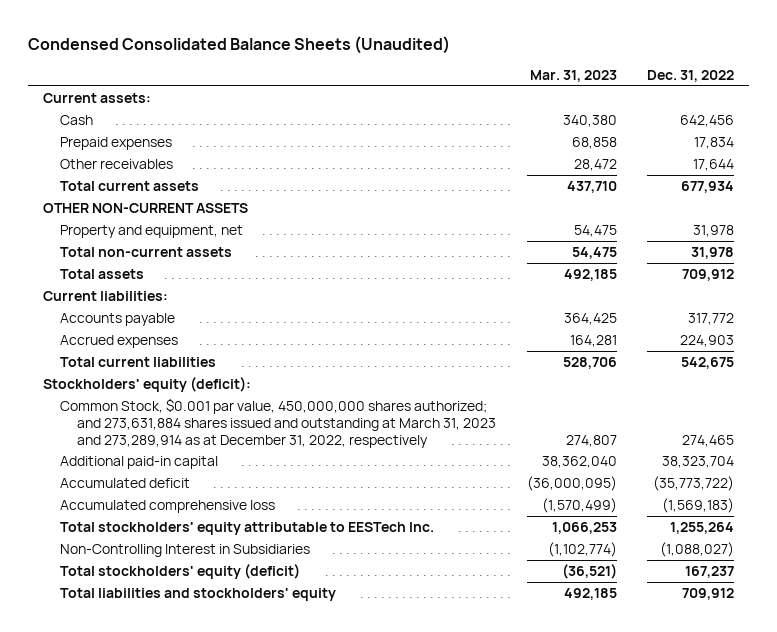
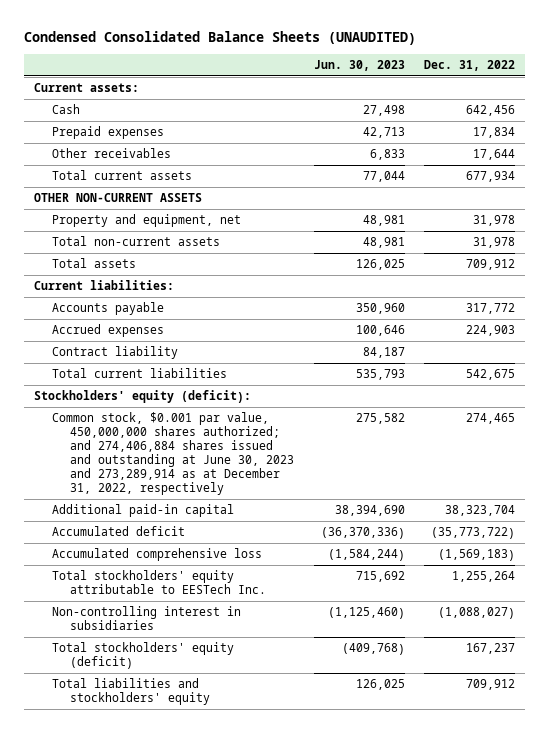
- Condensed Consolidated Balance Sheets (Unaudited)
+ Condensed Consolidated Balance Sheets (UNAUDITED)
- | Mar. 31, 2023 | Dec. 31, 2022
+ | Jun. 30, 2023 | Dec. 31, 2022
+ Contract liability | 84,187 |
- Common Stock, $0.001 par value, 450,000,000 shares authorized; and 273,631,884 shares issued and outstanding at March 31, 2023 and 273,289,914 as at December 31, 2022, respectively | 274,807 | 274,465
+ Common stock, $0.001 par value, 450,000,000 shares authorized; and 274,406,884 shares issued and outstanding at June 30, 2023 and 273,289,914 as at December 31, 2022, respectively | 275,582 | 274,465
- Non-Controlling Interest in Subsidiaries | (1,102,774) | (1,088,027)
+ Non-controlling interest in subsidiaries | (1,125,460) | (1,088,027)

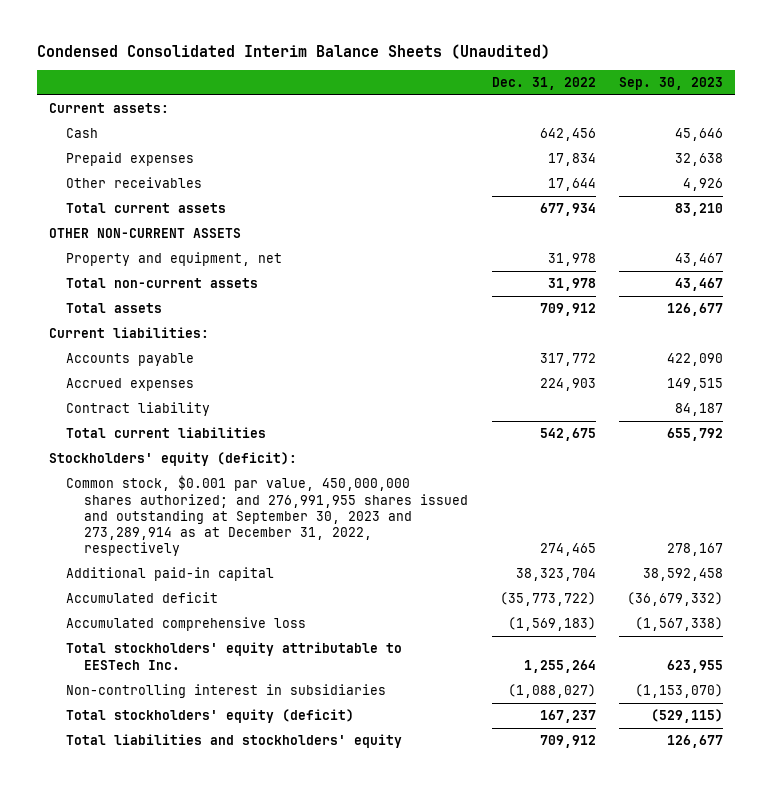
- Condensed Consolidated Balance Sheets (UNAUDITED)
+ Condensed Consolidated Interim Balance Sheets (Unaudited)
- | Jun. 30, 2023 | Dec. 31, 2022
+ | Dec. 31, 2022 | Sep. 30, 2023
- Common stock, $0.001 par value, 450,000,000 shares authorized; and 274,406,884 shares issued and outstanding at June 30, 2023 and 273,289,914 as at December 31, 2022, respectively | 275,582 | 274,465
+ Common stock, $0.001 par value, 450,000,000 shares authorized; and 276,991,955 shares issued and outstanding at September 30, 2023 and 273,289,914 as at December 31, 2022, respectively | 274,465 | 278,167

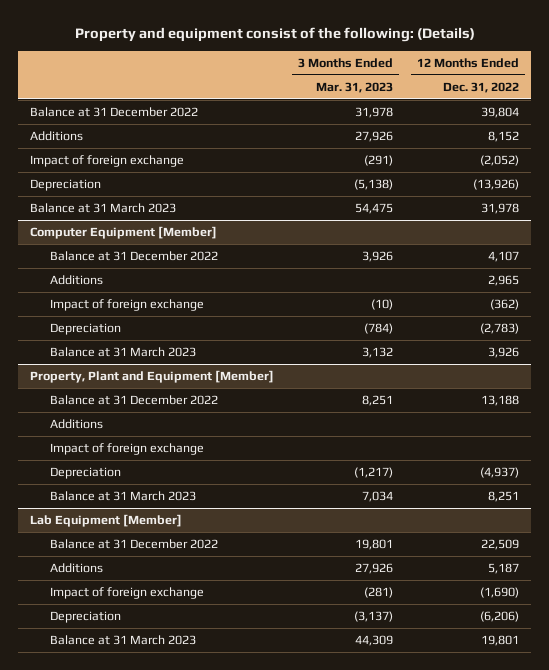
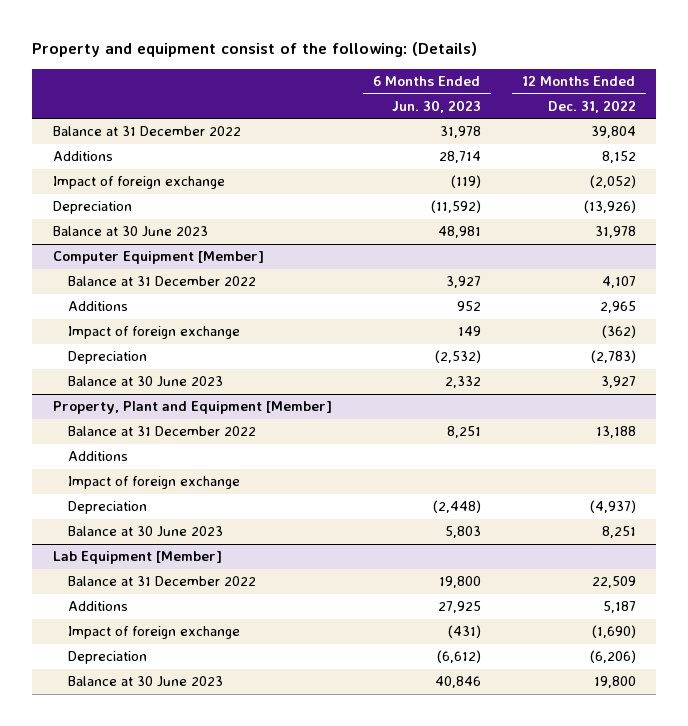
- | 3 Months Ended Mar. 31, 2023 | 12 Months Ended Dec. 31, 2022
+ | 6 Months Ended Jun. 30, 2023 | 12 Months Ended Dec. 31, 2022
- Balance at 31 March 2023 | 54,475 | 31,978
+ Balance at 30 June 2023 | 48,981 | 31,978
@ Computer Equipment [Member]
- Balance at 31 March 2023 | 3,132 | 3,926
+ Balance at 30 June 2023 | 2,332 | 3,927
@ Property, Plant and Equipment [Member]
- Balance at 31 March 2023 | 7,034 | 8,251
+ Balance at 30 June 2023 | 5,803 | 8,251
@ Lab Equipment [Member]
- Balance at 31 March 2023 | 44,309 | 19,801
+ Balance at 30 June 2023 | 40,846 | 19,800

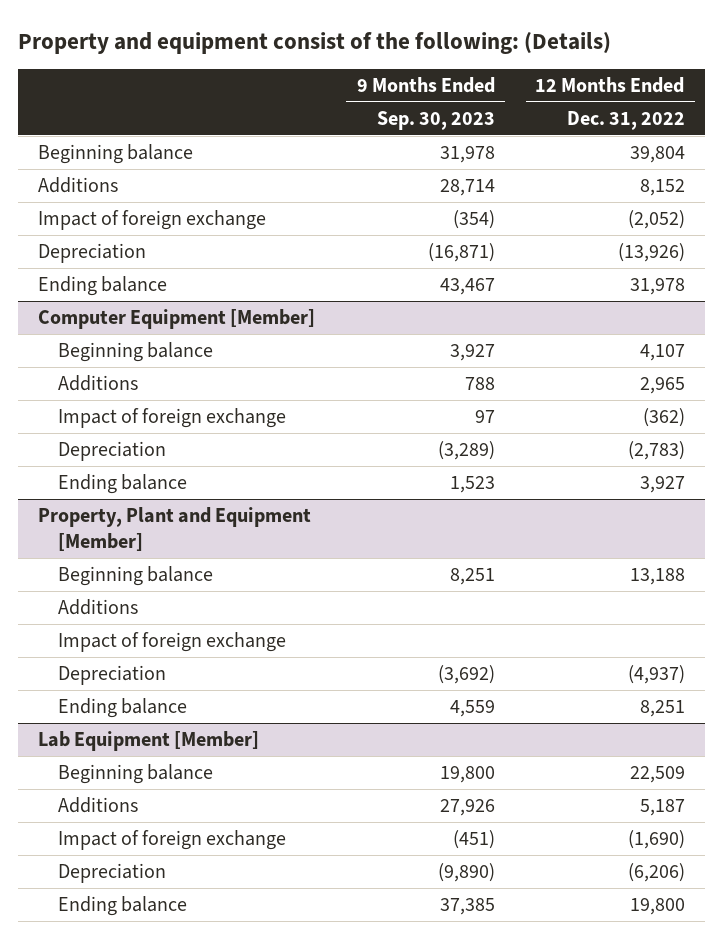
- | 6 Months Ended Jun. 30, 2023 | 12 Months Ended Dec. 31, 2022
+ | 9 Months Ended Sep. 30, 2023 | 12 Months Ended Dec. 31, 2022
- Balance at 31 December 2022 | 31,978 | 39,804
+ Beginning balance | 31,978 | 39,804
- Balance at 30 June 2023 | 48,981 | 31,978
+ Ending balance | 43,467 | 31,978
@ Computer Equipment [Member]
- Balance at 31 December 2022 | 3,927 | 4,107
+ Beginning balance | 3,927 | 4,107
- Balance at 30 June 2023 | 2,332 | 3,927
+ Ending balance | 1,523 | 3,927
@ Property, Plant and Equipment [Member]
- Balance at 31 December 2022 | 8,251 | 13,188
+ Beginning balance | 8,251 | 13,188
- Balance at 30 June 2023 | 5,803 | 8,251
+ Ending balance | 4,559 | 8,251
@ Lab Equipment [Member]
- Balance at 31 December 2022 | 19,800 | 22,509
+ Beginning balance | 19,800 | 22,509
- Balance at 30 June 2023 | 40,846 | 19,800
+ Ending balance | 37,385 | 19,800

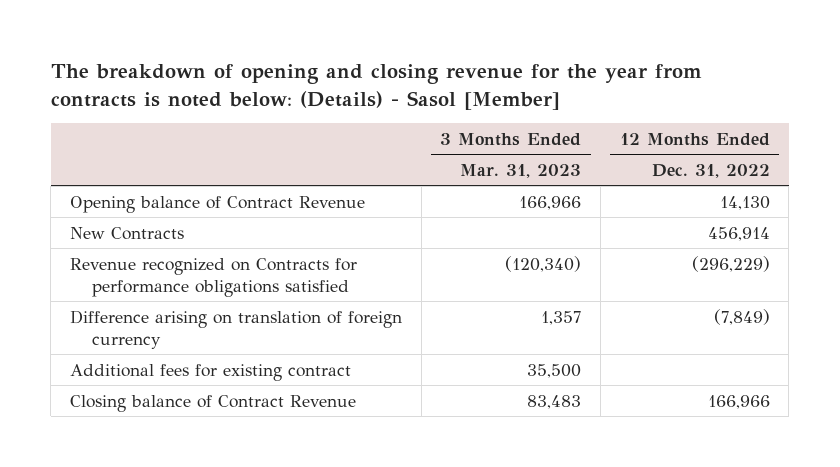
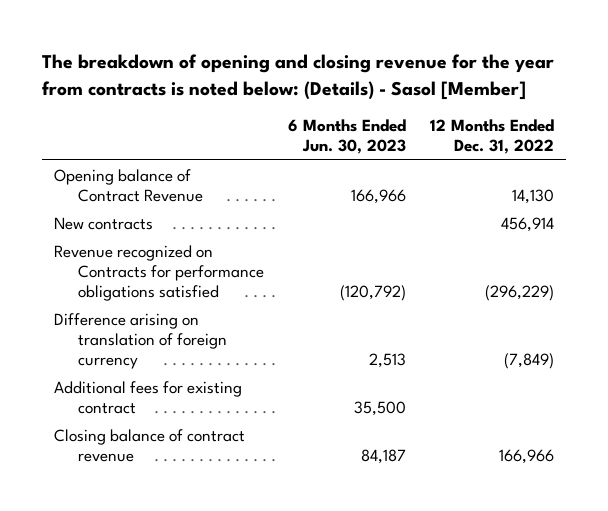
- | 3 Months Ended Mar. 31, 2023 | 12 Months Ended Dec. 31, 2022
+ | 6 Months Ended Jun. 30, 2023 | 12 Months Ended Dec. 31, 2022
- New Contracts | | 456,914
+ New contracts | | 456,914
- Closing balance of Contract Revenue | 83,483 | 166,966
+ Closing balance of contract revenue | 84,187 | 166,966

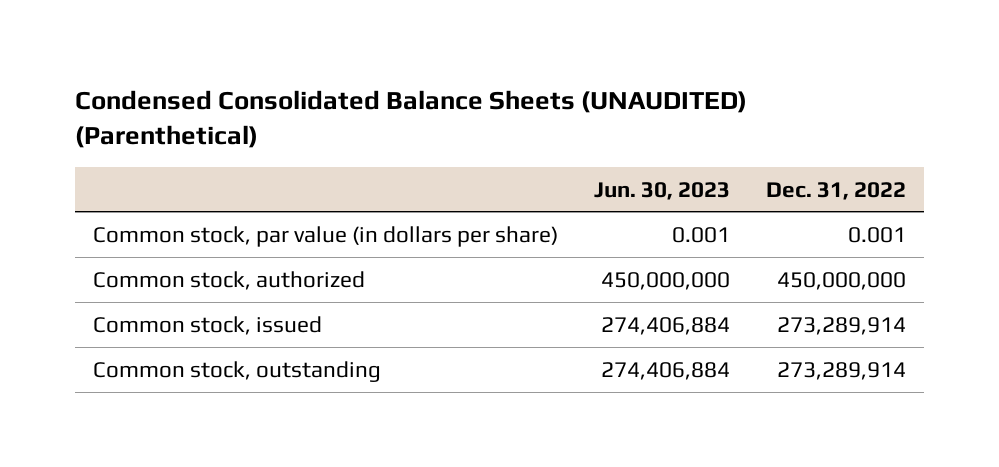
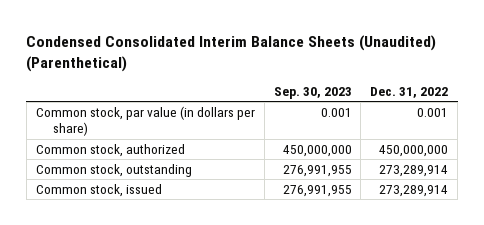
- Condensed Consolidated Balance Sheets (UNAUDITED) (Parenthetical)
+ Condensed Consolidated Interim Balance Sheets (Unaudited) (Parenthetical)
- | Jun. 30, 2023 | Dec. 31, 2022
+ | Sep. 30, 2023 | Dec. 31, 2022
moved down: Common stock, issued | 276,991,955 | 273,289,914

